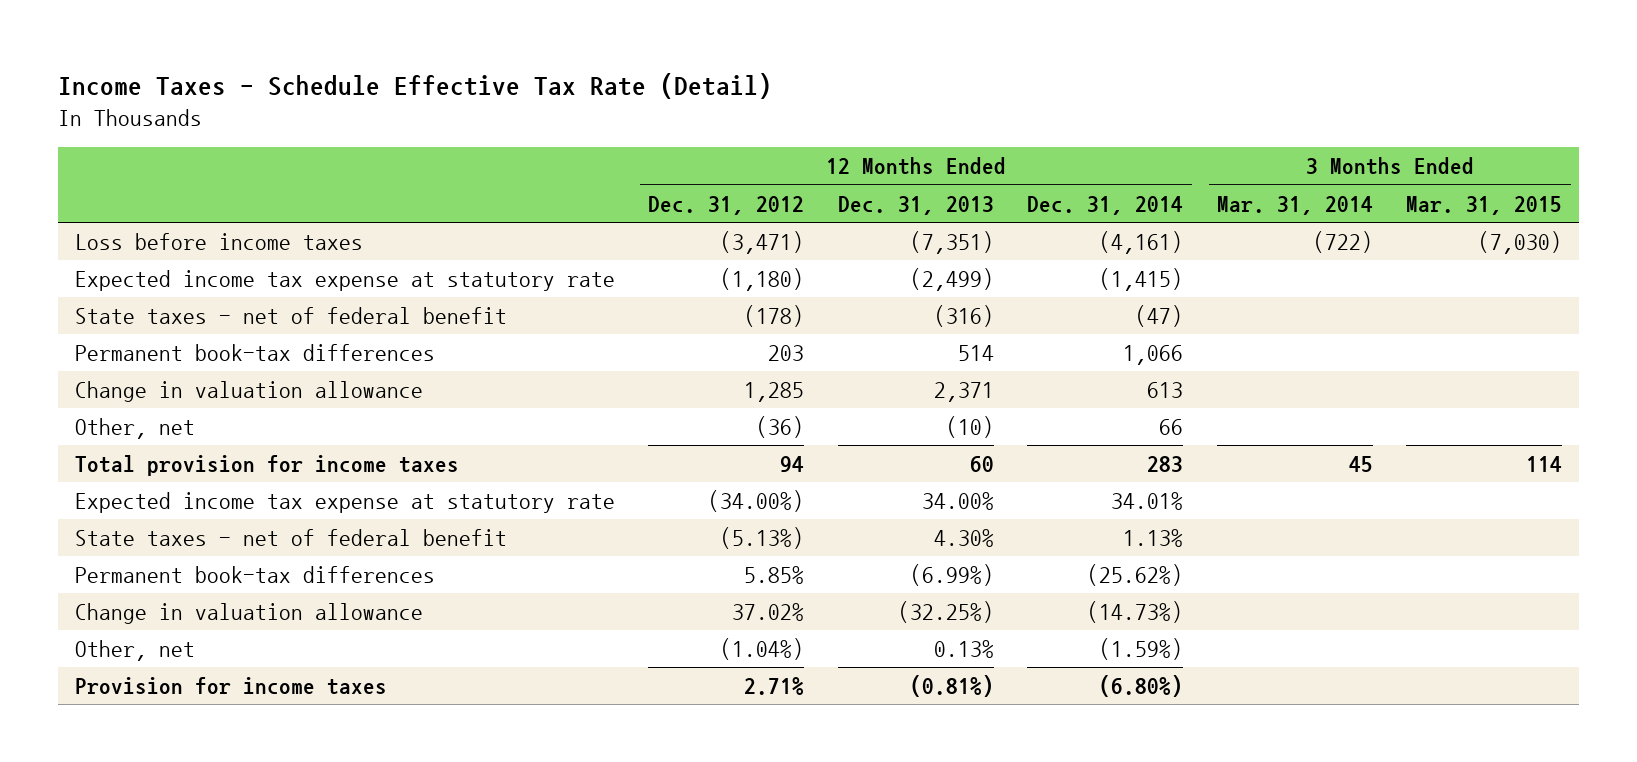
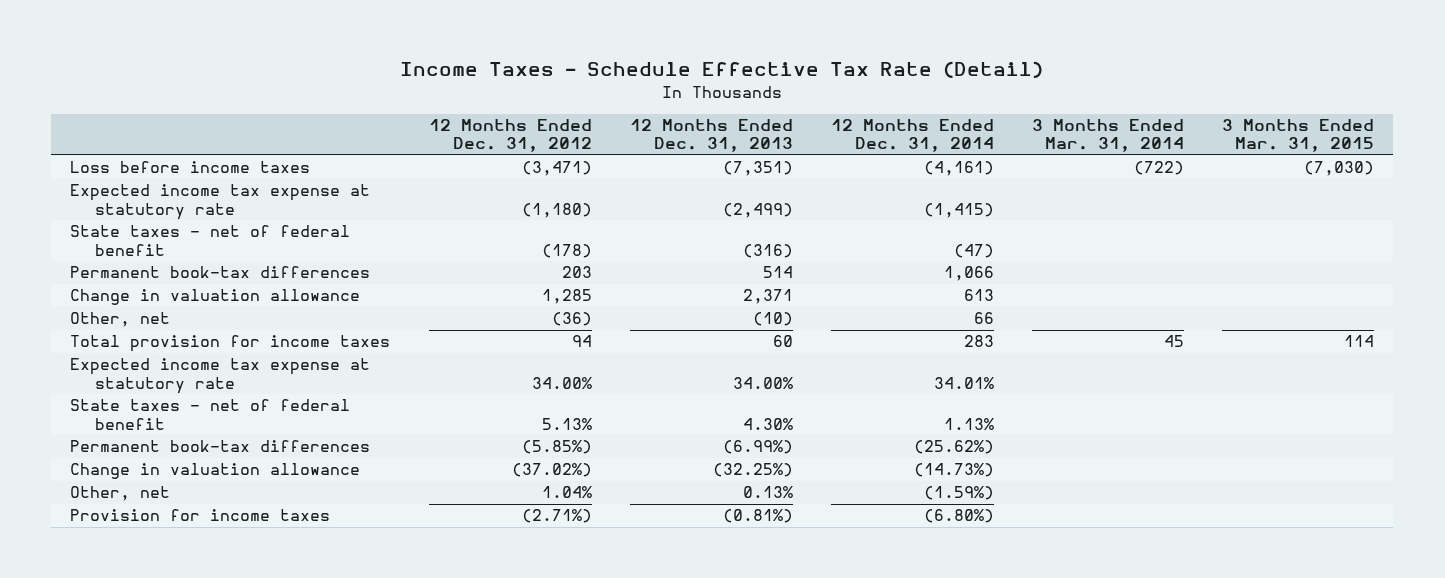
- Expected income tax expense at statutory rate | (34.00%) | 34.00% | 34.01% | |
- State taxes - net of federal benefit | (5.13%) | 4.30% | 1.13% | |
- Permanent book-tax differences | 5.85% | (6.99%) | (25.62%) | |
- Change in valuation allowance | 37.02% | (32.25%) | (14.73%) | |
- Other, net | (1.04%) | 0.13% | (1.59%) | |
- Provision for income taxes | 2.71% | (0.81%) | (6.80%) | |
+ Expected income tax expense at statutory rate | 34.00% | 34.00% | 34.01% | |
+ State taxes - net of federal benefit | 5.13% | 4.30% | 1.13% | |
+ Permanent book-tax differences | (5.85%) | (6.99%) | (25.62%) | |
+ Change in valuation allowance | (37.02%) | (32.25%) | (14.73%) | |
+ Other, net | 1.04% | 0.13% | (1.59%) | |
+ Provision for income taxes | (2.71%) | (0.81%) | (6.80%) | |

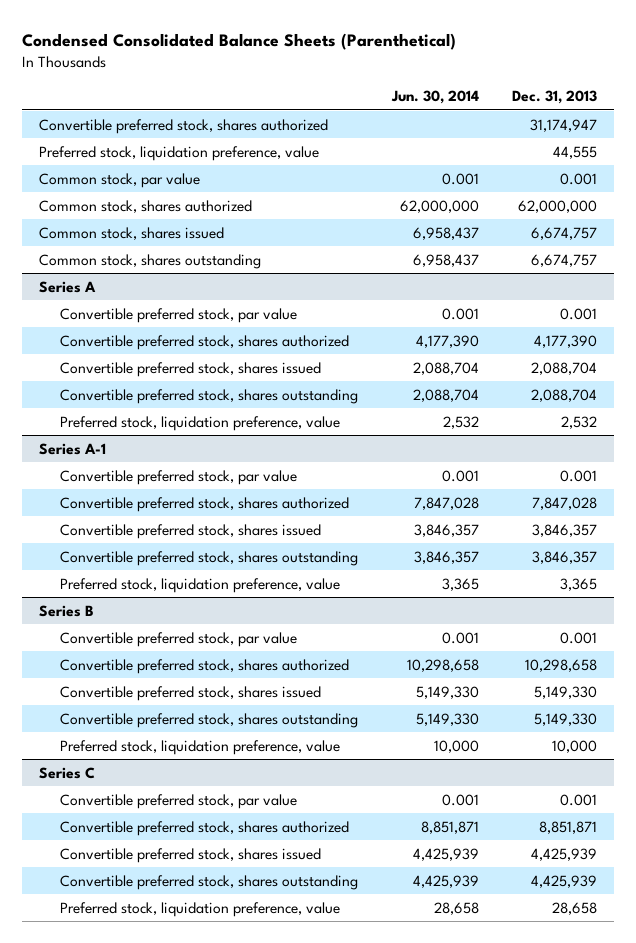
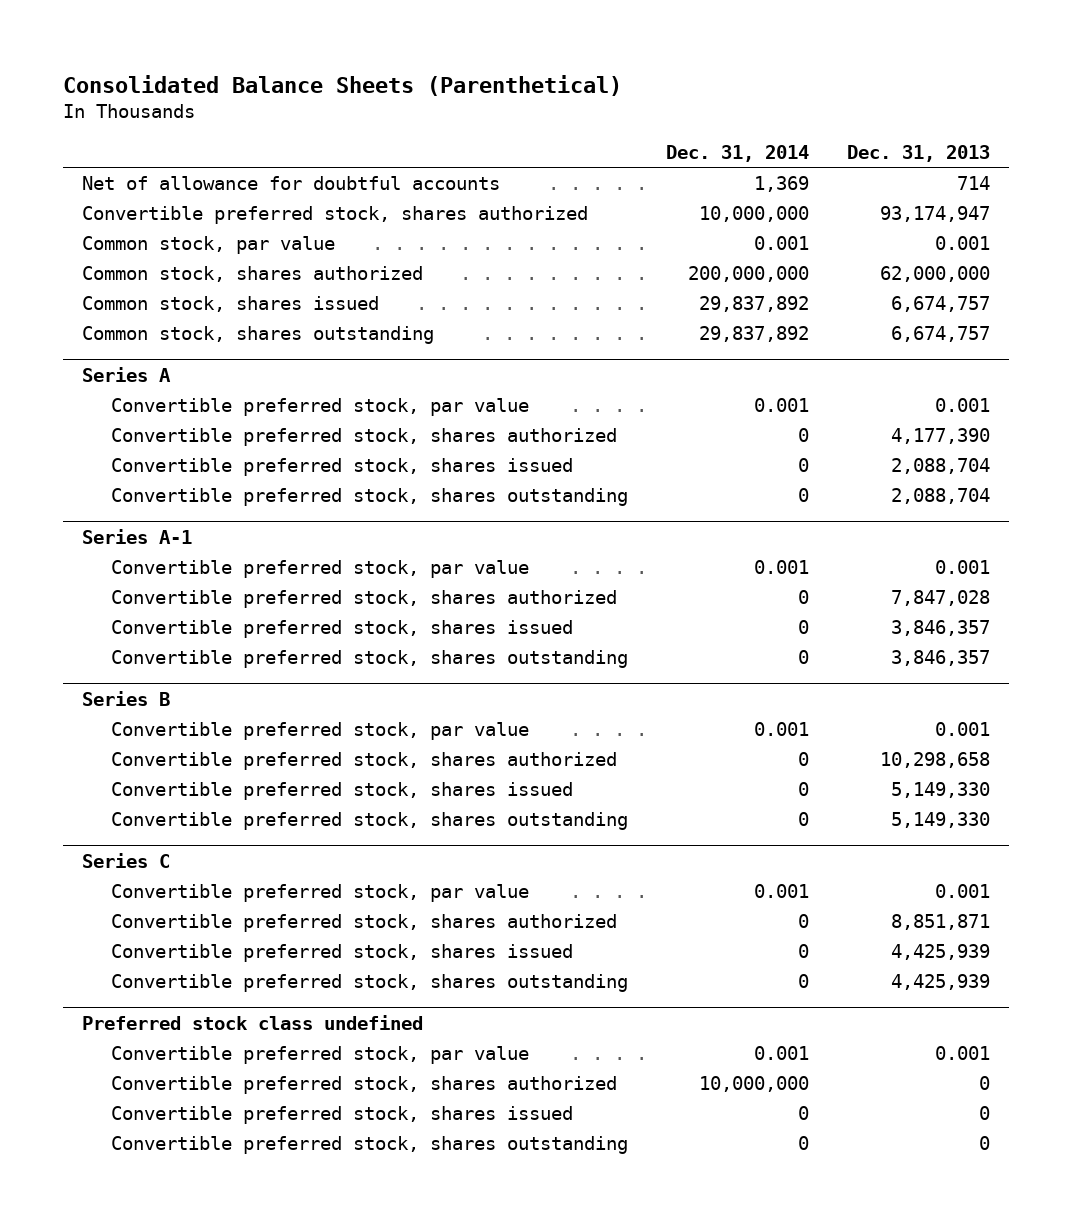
- Condensed Consolidated Balance Sheets (Parenthetical)
+ Consolidated Balance Sheets (Parenthetical)
- | Jun. 30, 2014 | Dec. 31, 2013
+ | Dec. 31, 2014 | Dec. 31, 2013
- Convertible preferred stock, shares authorized | | 31,174,947
- Preferred stock, liquidation preference, value | | 44,555
+ Net of allowance for doubtful accounts | 1,369 | 714
+ Convertible preferred stock, shares authorized | 10,000,000 | 93,174,947
@ Series A
- Preferred stock, liquidation preference, value | 2,532 | 2,532
@ Series A-1
- Preferred stock, liquidation preference, value | 3,365 | 3,365
@ Series B
- Preferred stock, liquidation preference, value | 10,000 | 10,000
@ Series C
- Preferred stock, liquidation preference, value | 28,658 | 28,658
+ Preferred stock class undefined
+ Convertible preferred stock, par value | 0.001 | 0.001
+ Convertible preferred stock, shares authorized | 10,000,000 | 0
+ Convertible preferred stock, shares issued | 0 | 0
+ Convertible preferred stock, shares outstanding | 0 | 0

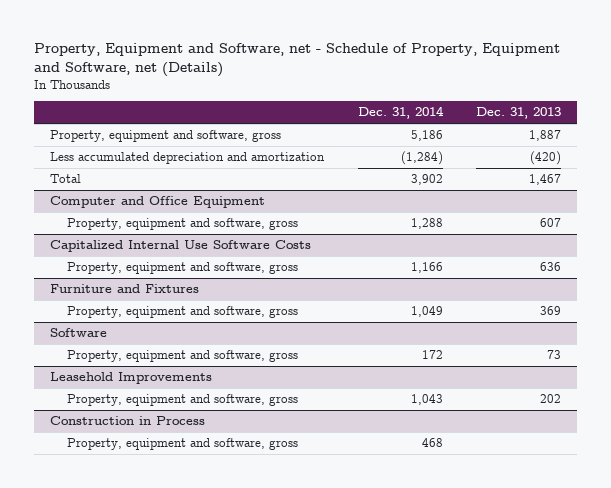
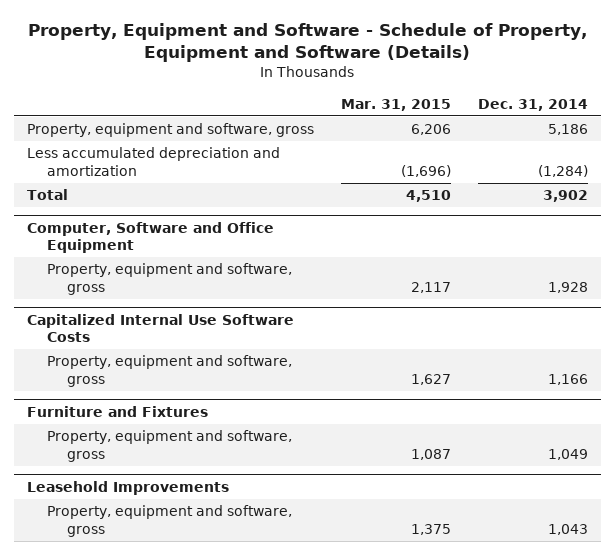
- Property, Equipment and Software, net - Schedule of Property, Equipment and Software, net (Details)
+ Property, Equipment and Software - Schedule of Property, Equipment and Software (Details)
- | Dec. 31, 2014 | Dec. 31, 2013
+ | Mar. 31, 2015 | Dec. 31, 2014
- Computer and Office Equipment
- Property, equipment and software, gross | 1,288 | 607
+ Computer, Software and Office Equipment
+ Property, equipment and software, gross | 2,117 | 1,928
- Software
- Property, equipment and software, gross | 172 | 73
- Construction in Process
- Property, equipment and software, gross | 468 |

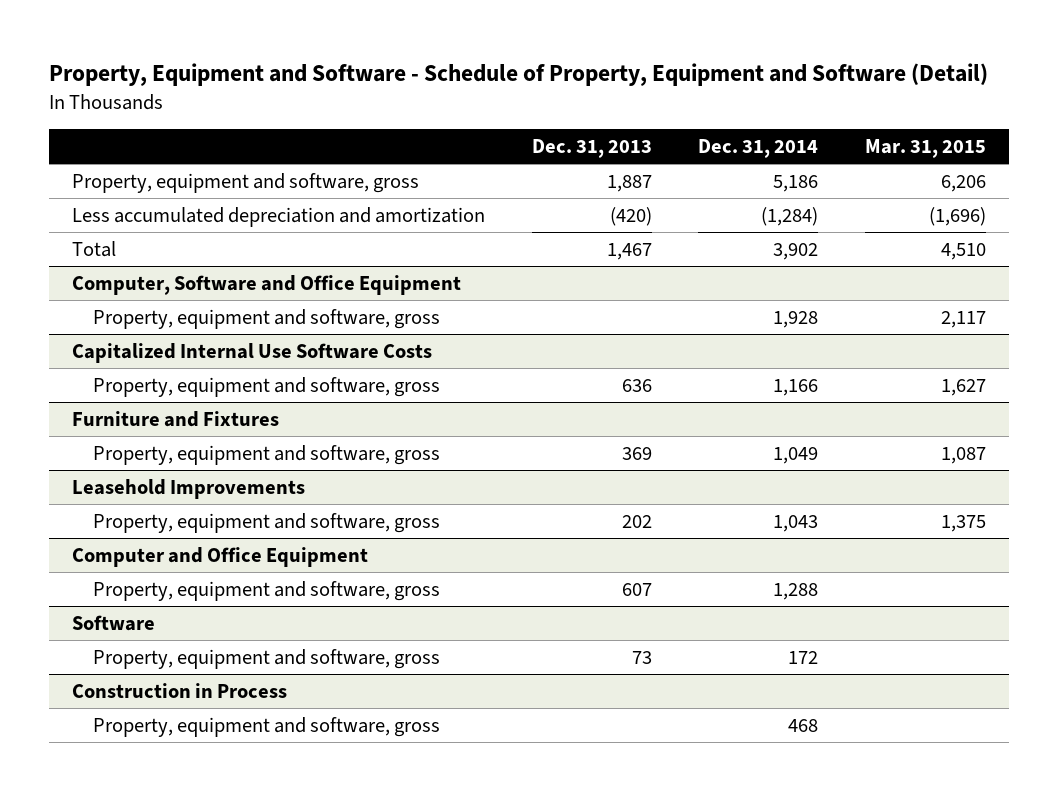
- Property, Equipment and Software - Schedule of Property, Equipment and Software (Details)
+ Property, Equipment and Software - Schedule of Property, Equipment and Software (Detail)
- | Mar. 31, 2015 | Dec. 31, 2014
+ | Dec. 31, 2013 | Dec. 31, 2014 | Mar. 31, 2015
+ Computer and Office Equipment
+ Property, equipment and software, gross | 607 | 1,288 |
+ Software
+ Property, equipment and software, gross | 73 | 172 |
+ Construction in Process
+ Property, equipment and software, gross | | 468 |

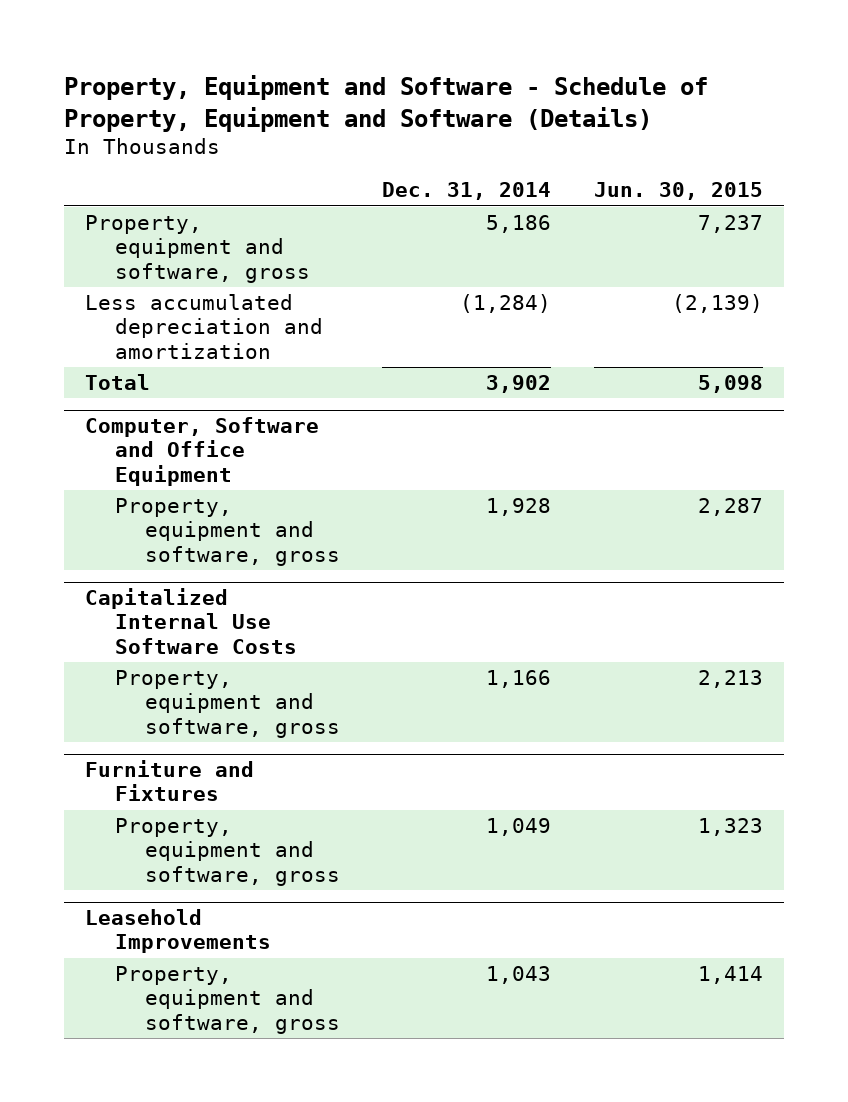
- Property, Equipment and Software - Schedule of Property, Equipment and Software (Detail)
+ Property, Equipment and Software - Schedule of Property, Equipment and Software (Details)
- | Dec. 31, 2013 | Dec. 31, 2014 | Mar. 31, 2015
+ | Dec. 31, 2014 | Jun. 30, 2015
- Computer and Office Equipment
- Property, equipment and software, gross | 607 | 1,288 |
- Software
- Property, equipment and software, gross | 73 | 172 |
- Construction in Process
- Property, equipment and software, gross | | 468 |

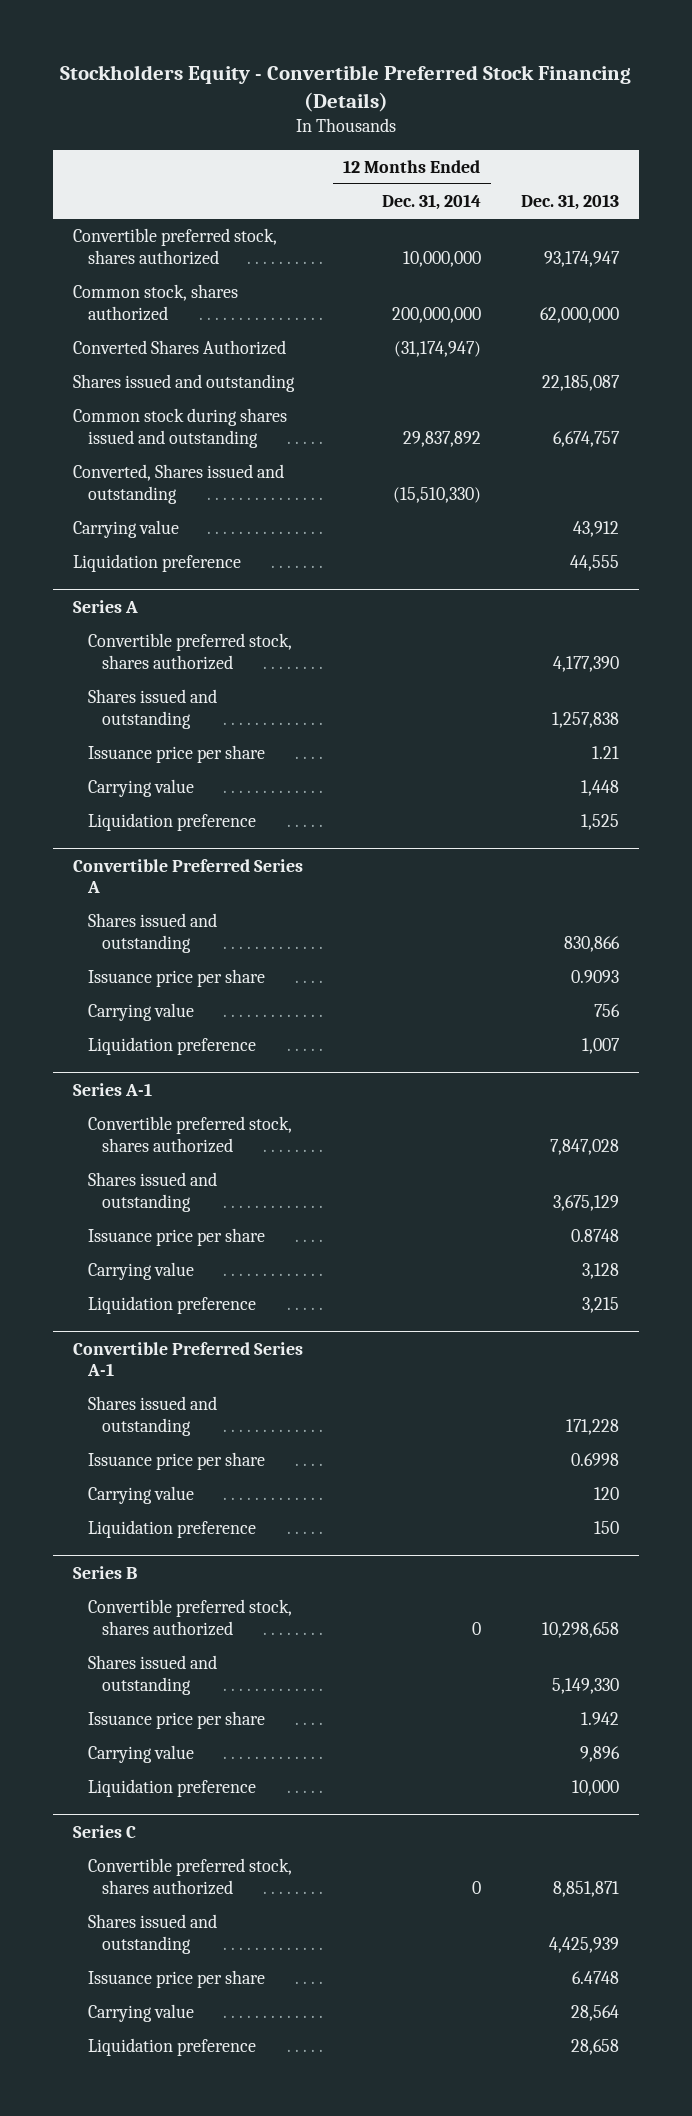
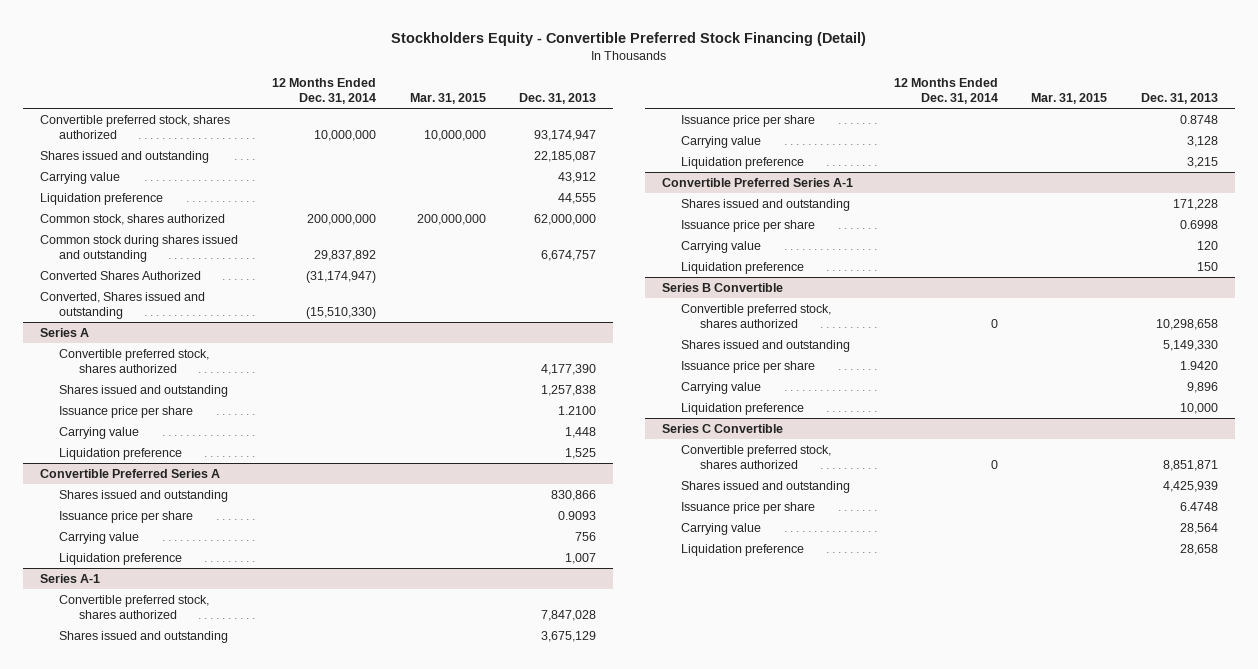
- Stockholders Equity - Convertible Preferred Stock Financing (Details)
+ Stockholders Equity - Convertible Preferred Stock Financing (Detail)
- | 12 Months Ended Dec. 31, 2014 | Dec. 31, 2013
+ | 12 Months Ended Dec. 31, 2014 | Mar. 31, 2015 | Dec. 31, 2013
moved down: Common stock, shares authorized | 200,000,000 | 200,000,000 | 62,000,000
moved down: Common stock during shares issued and outstanding | 29,837,892 | | 6,674,757
moved down: Converted Shares Authorized | (31,174,947) | |
moved down: Converted, Shares issued and outstanding | (15,510,330) | |
@ Series A
- Issuance price per share | | 1.21
+ Issuance price per share | | | 1.2100
- Series B
+ Series B Convertible
- Issuance price per share | | 1.942
+ Issuance price per share | | | 1.9420
- Series C
+ Series C Convertible

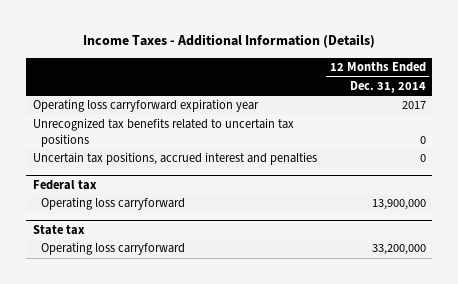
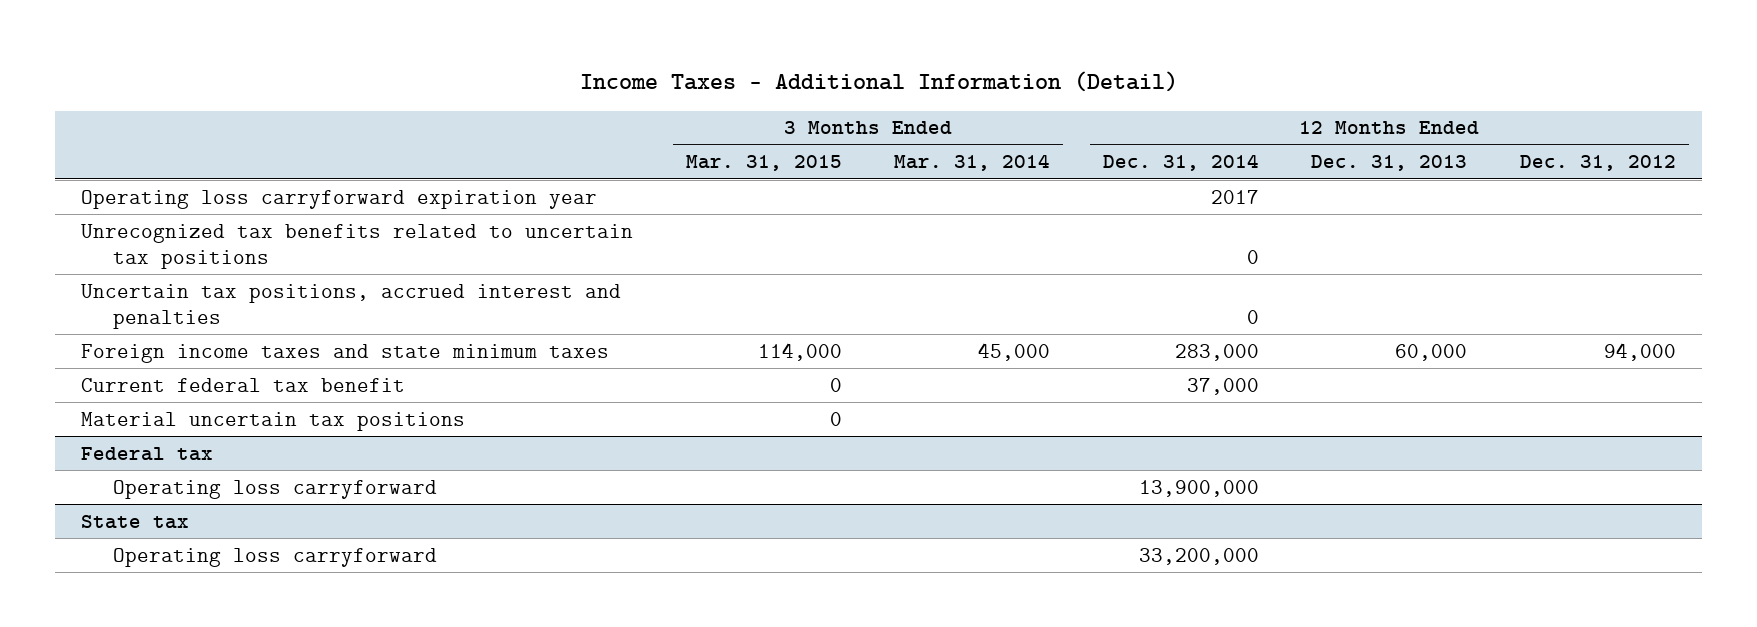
- Income Taxes - Additional Information (Details)
+ Income Taxes - Additional Information (Detail)
- | 12 Months Ended Dec. 31, 2014
+ | 3 Months Ended Mar. 31, 2015 | 3 Months Ended Mar. 31, 2014 | 12 Months Ended Dec. 31, 2014 | 12 Months Ended Dec. 31, 2013 | 12 Months Ended Dec. 31, 2012
+ Foreign income taxes and state minimum taxes | 114,000 | 45,000 | 283,000 | 60,000 | 94,000
+ Current federal tax benefit | 0 | | 37,000 | |
+ Material uncertain tax positions | 0 | | | |

